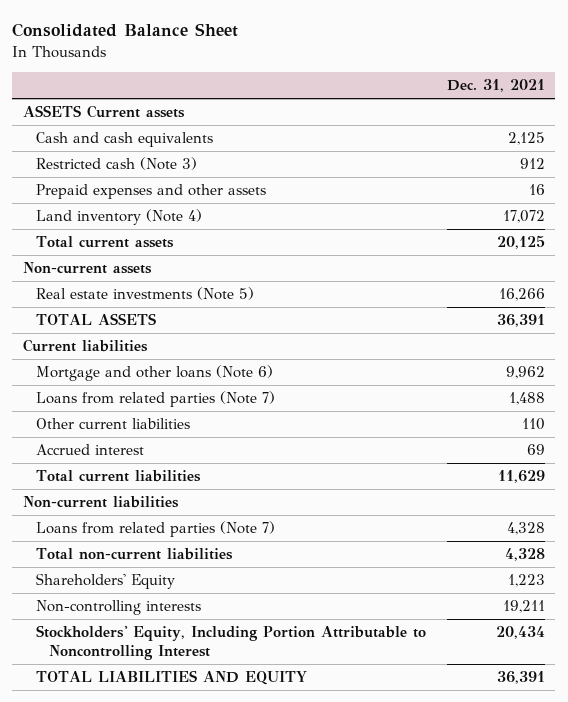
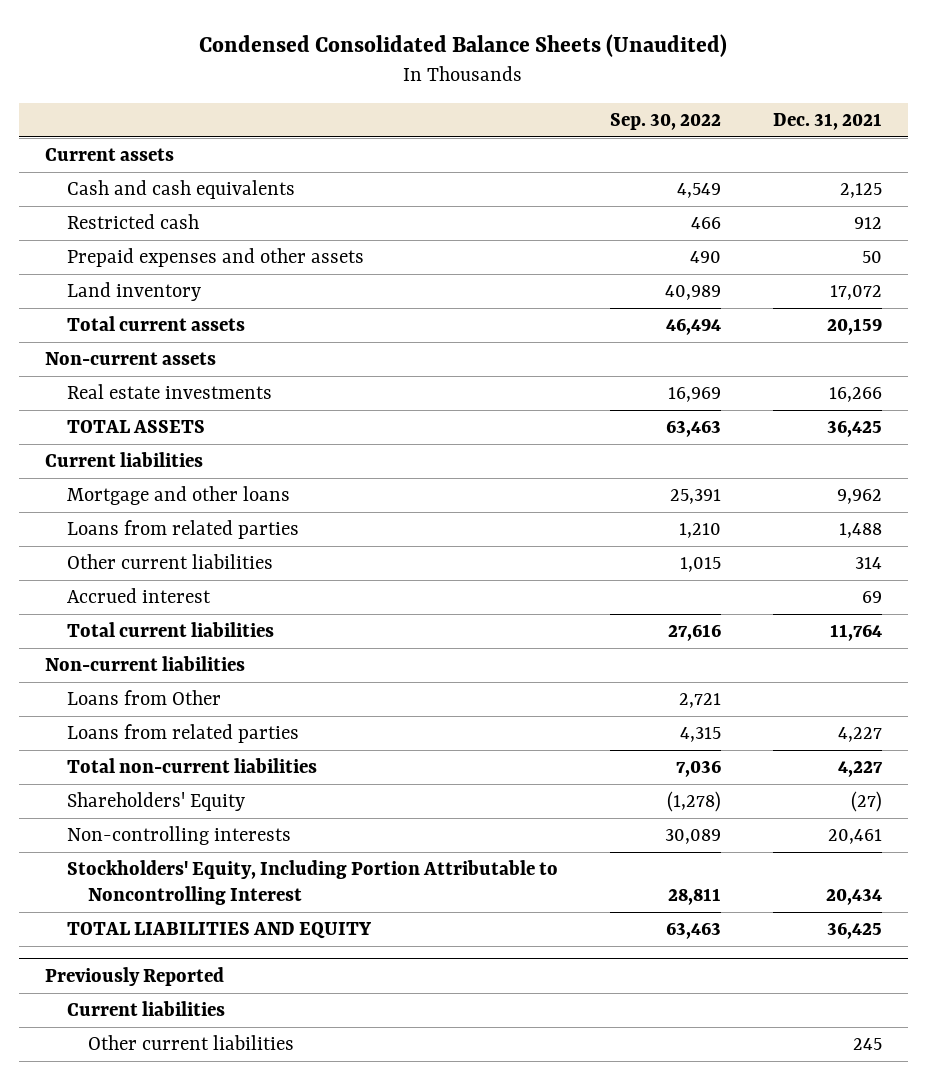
- Consolidated Balance Sheet
+ Condensed Consolidated Balance Sheets (Unaudited)
- | Dec. 31, 2021
+ | Sep. 30, 2022 | Dec. 31, 2021
- ASSETS Current assets
+ Current assets
- Restricted cash (Note 3) | 912
- Prepaid expenses and other assets | 16
- Land inventory (Note 4) | 17,072
- Total current assets | 20,125
+ Restricted cash | 466 | 912
+ Prepaid expenses and other assets | 490 | 50
+ Land inventory | 40,989 | 17,072
+ Total current assets | 46,494 | 20,159
- Real estate investments (Note 5) | 16,266
- TOTAL ASSETS | 36,391
+ Real estate investments | 16,969 | 16,266
+ TOTAL ASSETS | 63,463 | 36,425
- Mortgage and other loans (Note 6) | 9,962
- Loans from related parties (Note 7) | 1,488
- Other current liabilities | 110
+ Mortgage and other loans | 25,391 | 9,962
+ Loans from related parties | 1,210 | 1,488
+ Other current liabilities | 1,015 | 314
- Total current liabilities | 11,629
+ Total current liabilities | 27,616 | 11,764
- Loans from related parties (Note 7) | 4,328
- Total non-current liabilities | 4,328
- Shareholders' Equity | 1,223
- Non-controlling interests | 19,211
+ Loans from Other | 2,721 |
+ Loans from related parties | 4,315 | 4,227
+ Total non-current liabilities | 7,036 | 4,227
+ Shareholders' Equity | (1,278) | (27)
+ Non-controlling interests | 30,089 | 20,461
- TOTAL LIABILITIES AND EQUITY | 36,391
+ TOTAL LIABILITIES AND EQUITY | 63,463 | 36,425
+ Previously Reported
+ Current liabilities
+ Other current liabilities | | 245

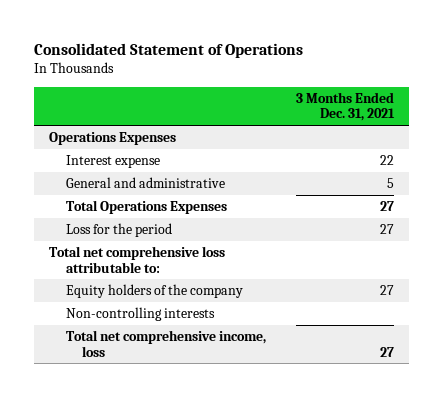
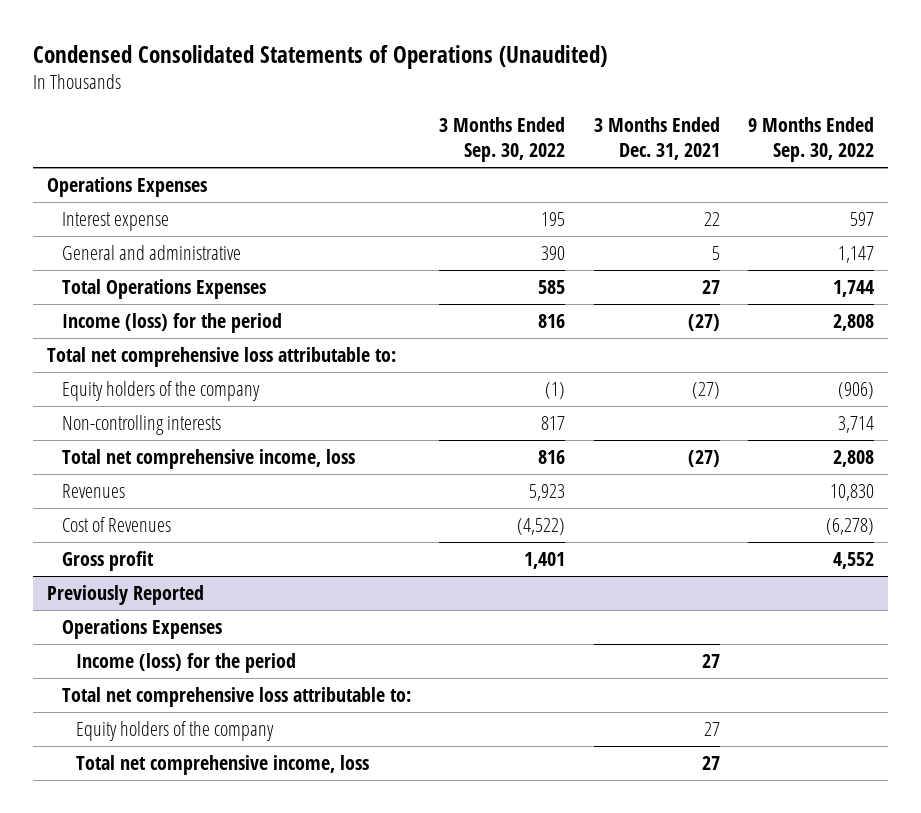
- Consolidated Statement of Operations
+ Condensed Consolidated Statements of Operations (Unaudited)
- | 3 Months Ended Dec. 31, 2021
+ | 3 Months Ended Sep. 30, 2022 | 3 Months Ended Dec. 31, 2021 | 9 Months Ended Sep. 30, 2022
- Loss for the period | 27
+ Income (loss) for the period | 816 | (27) | 2,808
- Equity holders of the company | 27
+ Equity holders of the company | (1) | (27) | (906)
+ Total net comprehensive income, loss | 816 | (27) | 2,808
+ Revenues | 5,923 | | 10,830
+ Cost of Revenues | (4,522) | | (6,278)
+ Gross profit | 1,401 | | 4,552
+ Previously Reported
+ Operations Expenses
+ Income (loss) for the period | | 27 |
+ Total net comprehensive loss attributable to:
+ Equity holders of the company | | 27 |

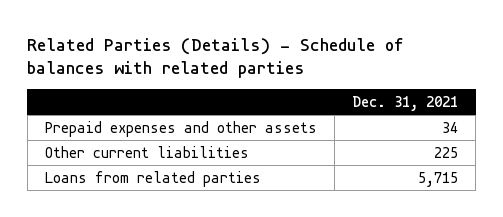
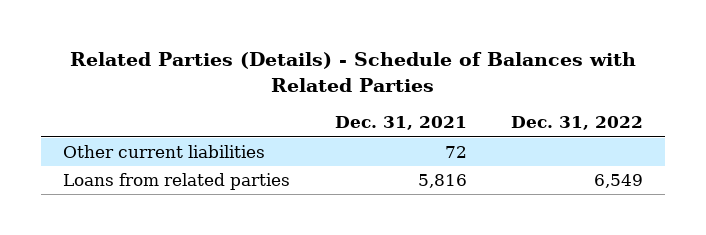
- Related Parties (Details) - Schedule of balances with related parties
+ Related Parties (Details) - Schedule of Balances with Related Parties
- | Dec. 31, 2021
+ | Dec. 31, 2021 | Dec. 31, 2022
- Prepaid expenses and other assets | 34
- Other current liabilities | 225
- Loans from related parties | 5,715
+ Other current liabilities | 72 |
+ Loans from related parties | 5,816 | 6,549

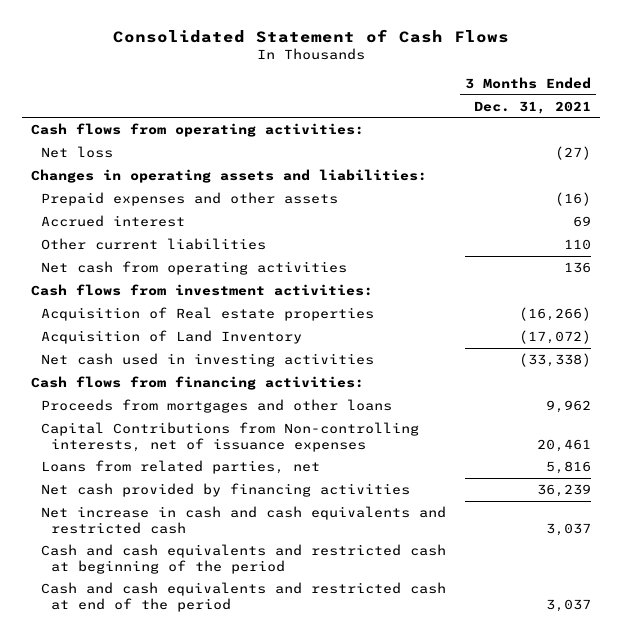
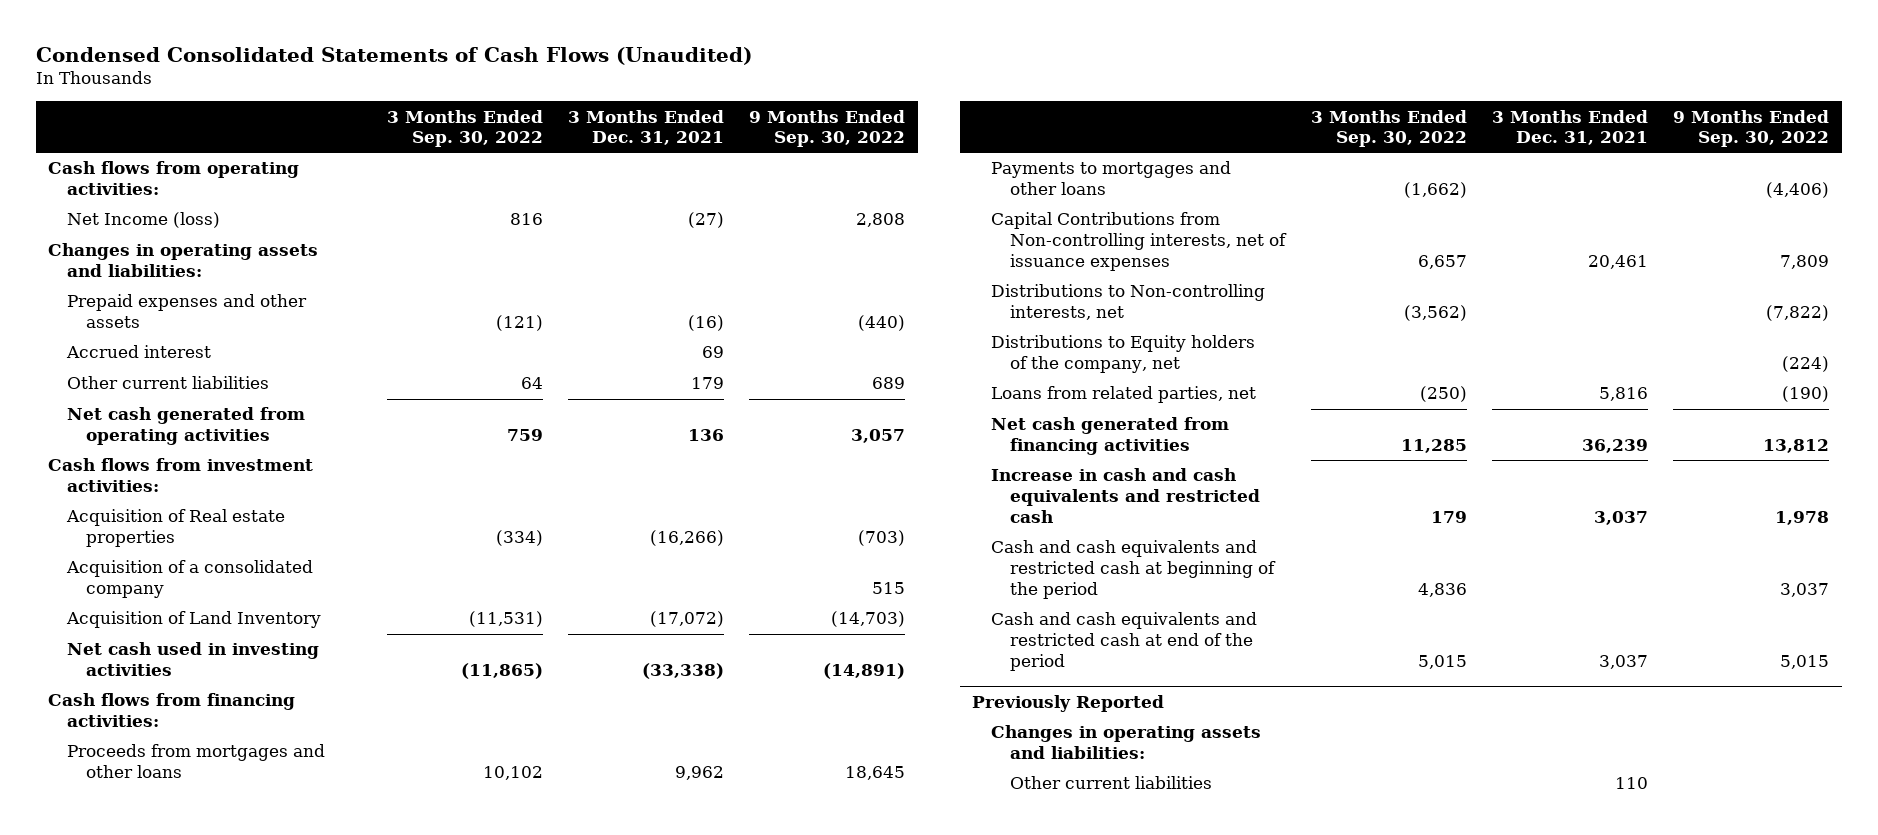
- Consolidated Statement of Cash Flows
+ Condensed Consolidated Statements of Cash Flows (Unaudited)
- | 3 Months Ended Dec. 31, 2021
+ | 3 Months Ended Sep. 30, 2022 | 3 Months Ended Dec. 31, 2021 | 9 Months Ended Sep. 30, 2022
- Net loss | (27)
+ Net Income (loss) | 816 | (27) | 2,808
- Other current liabilities | 110
- Net cash from operating activities | 136
+ Other current liabilities | 64 | 179 | 689
+ Net cash generated from operating activities | 759 | 136 | 3,057
+ Acquisition of a consolidated company | | | 515
+ Payments to mortgages and other loans | (1,662) | | (4,406)
+ Distributions to Non-controlling interests, net | (3,562) | | (7,822)
+ Distributions to Equity holders of the company, net | | | (224)
- Net cash provided by financing activities | 36,239
- Net increase in cash and cash equivalents and restricted cash | 3,037
+ Net cash generated from financing activities | 11,285 | 36,239 | 13,812
+ Increase in cash and cash equivalents and restricted cash | 179 | 3,037 | 1,978
+ Previously Reported
+ Changes in operating assets and liabilities:
+ Other current liabilities | | 110 |

